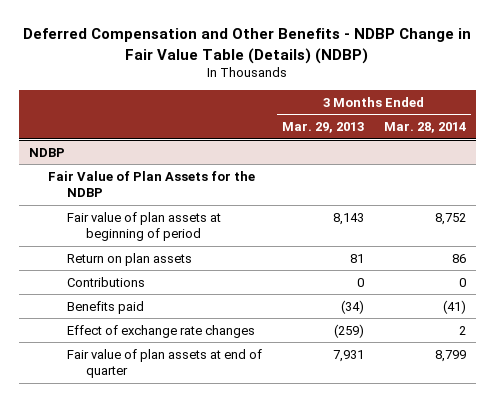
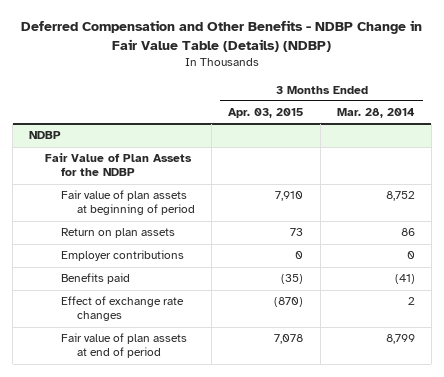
- | 3 Months Ended Mar. 29, 2013 | 3 Months Ended Mar. 28, 2014
+ | 3 Months Ended Apr. 03, 2015 | 3 Months Ended Mar. 28, 2014
@ NDBP
- Contributions | 0 | 0
+ Employer contributions | 0 | 0
- Fair value of plan assets at end of quarter | 7,931 | 8,799
+ Fair value of plan assets at end of period | 7,078 | 8,799

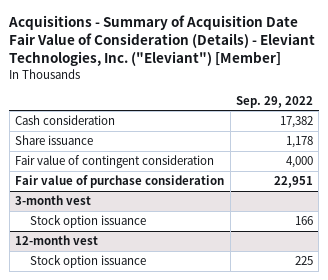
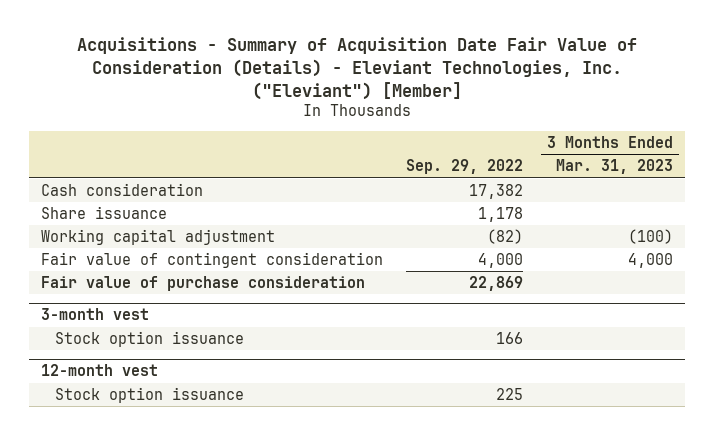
- | Sep. 29, 2022
+ | Sep. 29, 2022 | 3 Months Ended Mar. 31, 2023
+ Working capital adjustment | (82) | (100)
- Fair value of purchase consideration | 22,951
+ Fair value of purchase consideration | 22,869 |

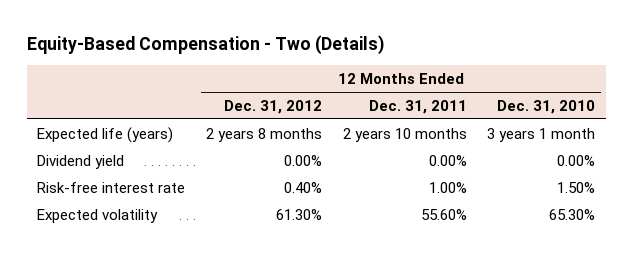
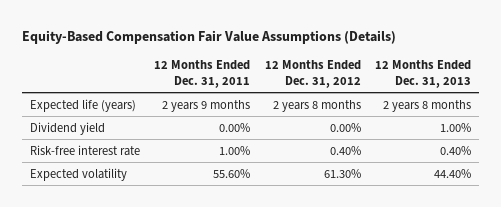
- Equity-Based Compensation - Two (Details)
+ Equity-Based Compensation Fair Value Assumptions (Details)
- | 12 Months Ended Dec. 31, 2012 | 12 Months Ended Dec. 31, 2011 | 12 Months Ended Dec. 31, 2010
+ | 12 Months Ended Dec. 31, 2011 | 12 Months Ended Dec. 31, 2012 | 12 Months Ended Dec. 31, 2013
- Expected life (years) | 2 years 8 months | 2 years 10 months | 3 years 1 month
+ Expected life (years) | 2 years 9 months | 2 years 8 months | 2 years 8 months

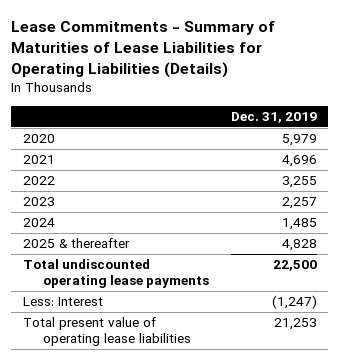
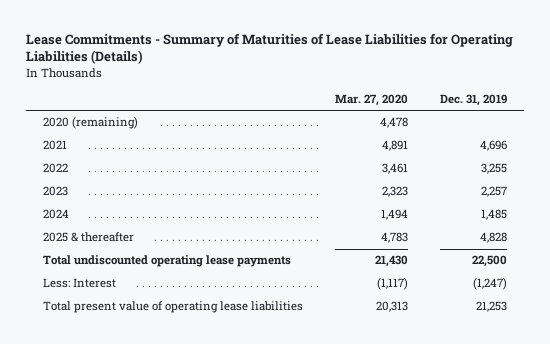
- | Dec. 31, 2019
+ | Mar. 27, 2020 | Dec. 31, 2019
- 2020 | 5,979
+ 2020 (remaining) | 4,478 |

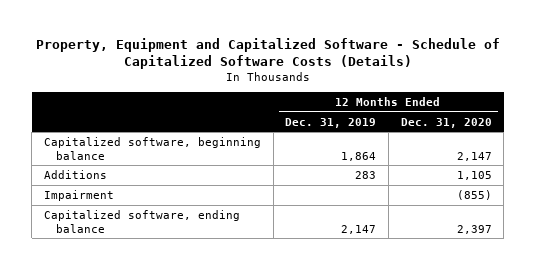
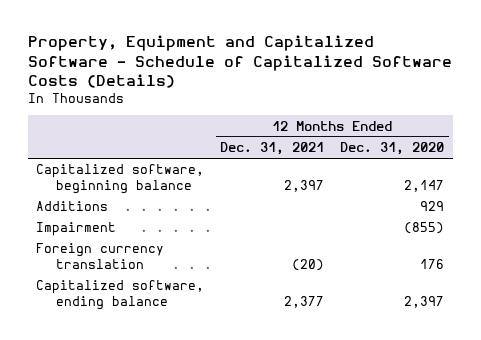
- | 12 Months Ended Dec. 31, 2019 | 12 Months Ended Dec. 31, 2020
+ | 12 Months Ended Dec. 31, 2021 | 12 Months Ended Dec. 31, 2020
- Additions | 283 | 1,105
+ Additions | | 929
+ Foreign currency translation | (20) | 176

